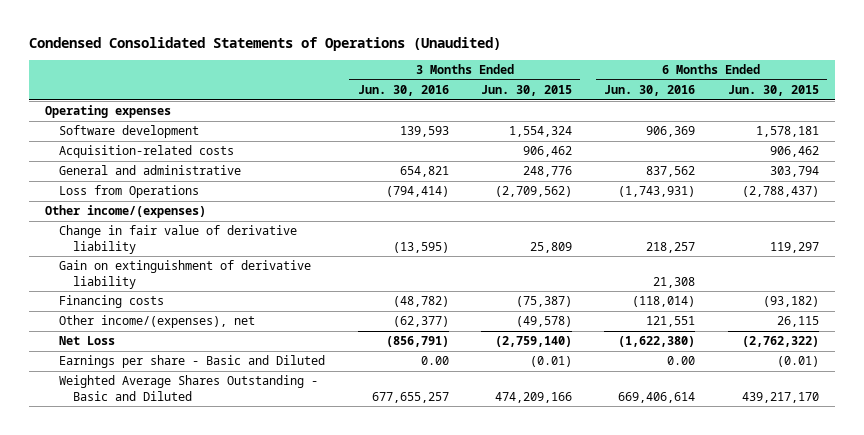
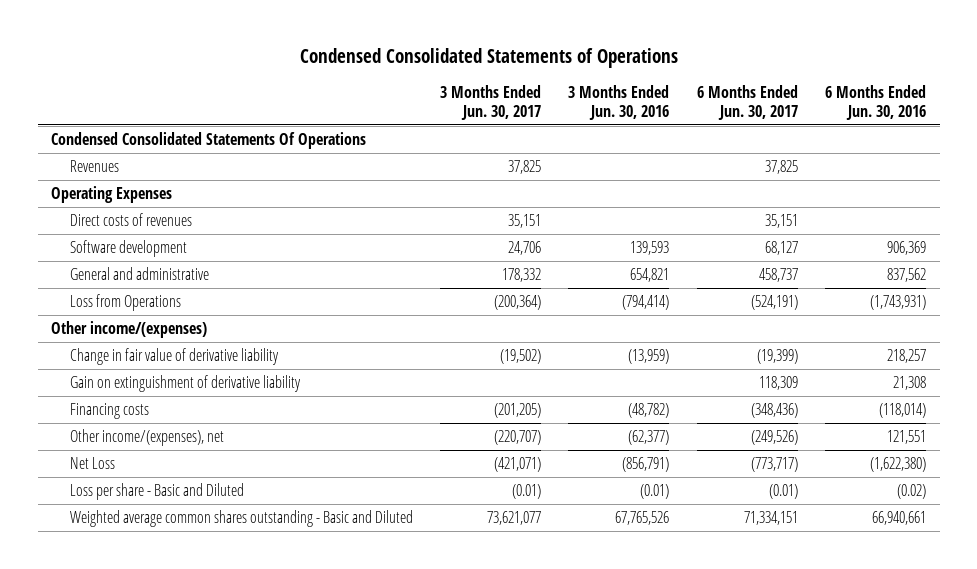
- Condensed Consolidated Statements of Operations (Unaudited)
+ Condensed Consolidated Statements of Operations
- | 3 Months Ended Jun. 30, 2016 | 3 Months Ended Jun. 30, 2015 | 6 Months Ended Jun. 30, 2016 | 6 Months Ended Jun. 30, 2015
+ | 3 Months Ended Jun. 30, 2017 | 3 Months Ended Jun. 30, 2016 | 6 Months Ended Jun. 30, 2017 | 6 Months Ended Jun. 30, 2016
- Operating expenses
+ Condensed Consolidated Statements Of Operations
+ Revenues | 37,825 | | 37,825 |
+ Operating Expenses
+ Direct costs of revenues | 35,151 | | 35,151 |
- Acquisition-related costs | | 906,462 | | 906,462
- Change in fair value of derivative liability | (13,595) | 25,809 | 218,257 | 119,297
+ Change in fair value of derivative liability | (19,502) | (13,959) | (19,399) | 218,257
- Earnings per share - Basic and Diluted | 0.00 | (0.01) | 0.00 | (0.01)
- Weighted Average Shares Outstanding - Basic and Diluted | 677,655,257 | 474,209,166 | 669,406,614 | 439,217,170
+ Loss per share - Basic and Diluted | (0.01) | (0.01) | (0.01) | (0.02)
+ Weighted average common shares outstanding - Basic and Diluted | 73,621,077 | 67,765,526 | 71,334,151 | 66,940,661

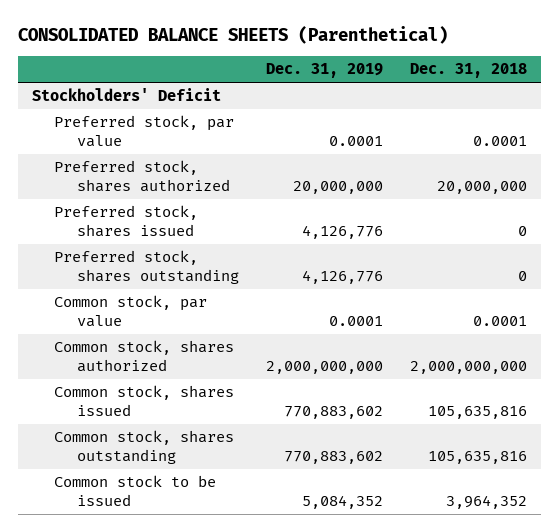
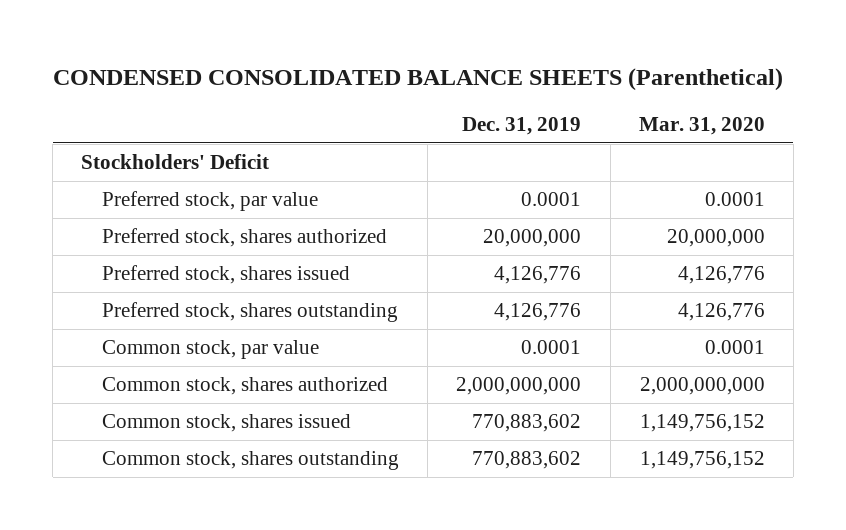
- CONSOLIDATED BALANCE SHEETS (Parenthetical)
+ CONDENSED CONSOLIDATED BALANCE SHEETS (Parenthetical)
- | Dec. 31, 2019 | Dec. 31, 2018
+ | Dec. 31, 2019 | Mar. 31, 2020
- Common stock to be issued | 5,084,352 | 3,964,352

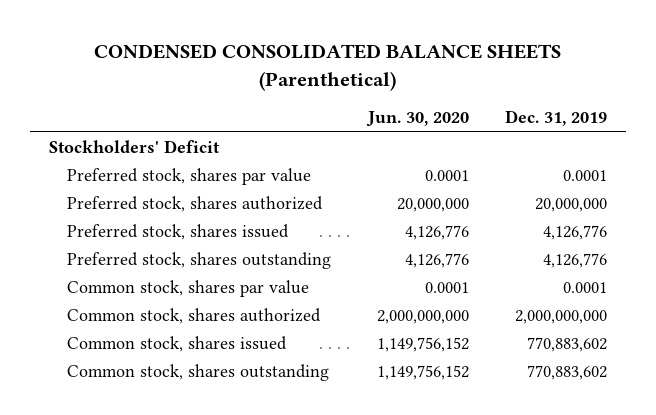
- | Dec. 31, 2019 | Mar. 31, 2020
+ | Jun. 30, 2020 | Dec. 31, 2019
- Preferred stock, par value | 0.0001 | 0.0001
+ Preferred stock, shares par value | 0.0001 | 0.0001
- Common stock, par value | 0.0001 | 0.0001
+ Common stock, shares par value | 0.0001 | 0.0001

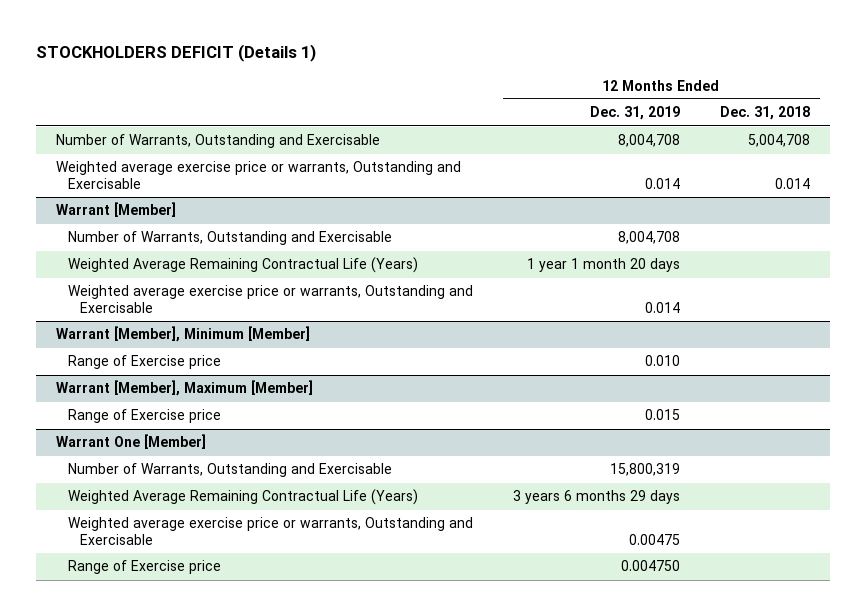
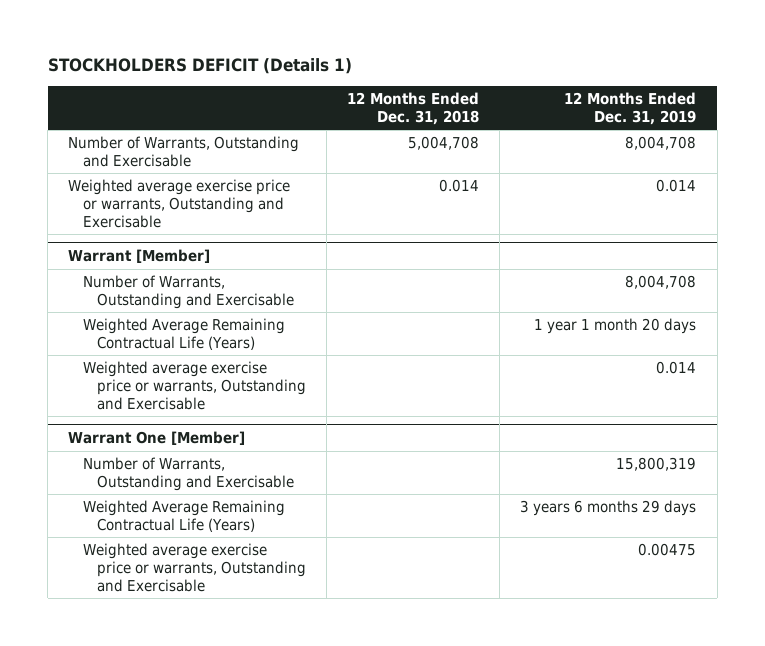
- | 12 Months Ended Dec. 31, 2019 | 12 Months Ended Dec. 31, 2018
+ | 12 Months Ended Dec. 31, 2018 | 12 Months Ended Dec. 31, 2019
- Warrant [Member], Minimum [Member]
- Range of Exercise price | 0.010 |
- Warrant [Member], Maximum [Member]
- Range of Exercise price | 0.015 |
@ Warrant One [Member]
- Range of Exercise price | 0.004750 |

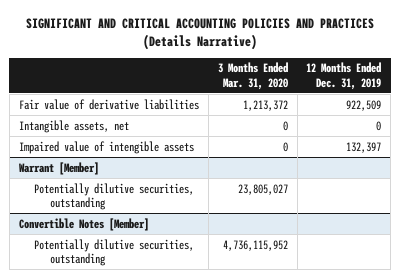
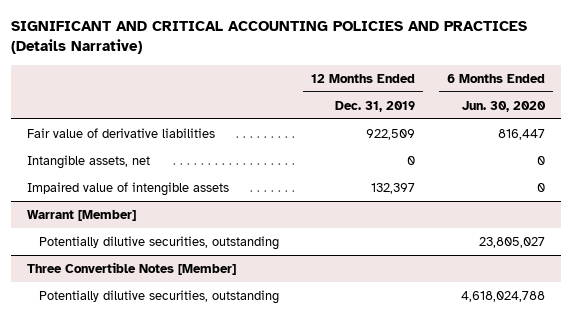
- | 3 Months Ended Mar. 31, 2020 | 12 Months Ended Dec. 31, 2019
+ | 12 Months Ended Dec. 31, 2019 | 6 Months Ended Jun. 30, 2020
- Convertible Notes [Member]
+ Three Convertible Notes [Member]

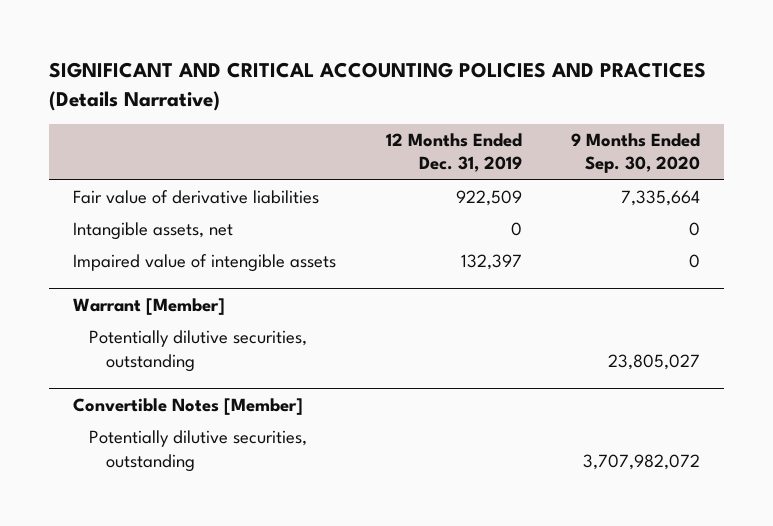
- | 12 Months Ended Dec. 31, 2019 | 6 Months Ended Jun. 30, 2020
+ | 12 Months Ended Dec. 31, 2019 | 9 Months Ended Sep. 30, 2020
- Three Convertible Notes [Member]
+ Convertible Notes [Member]

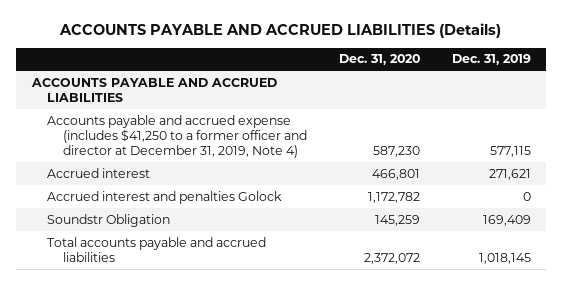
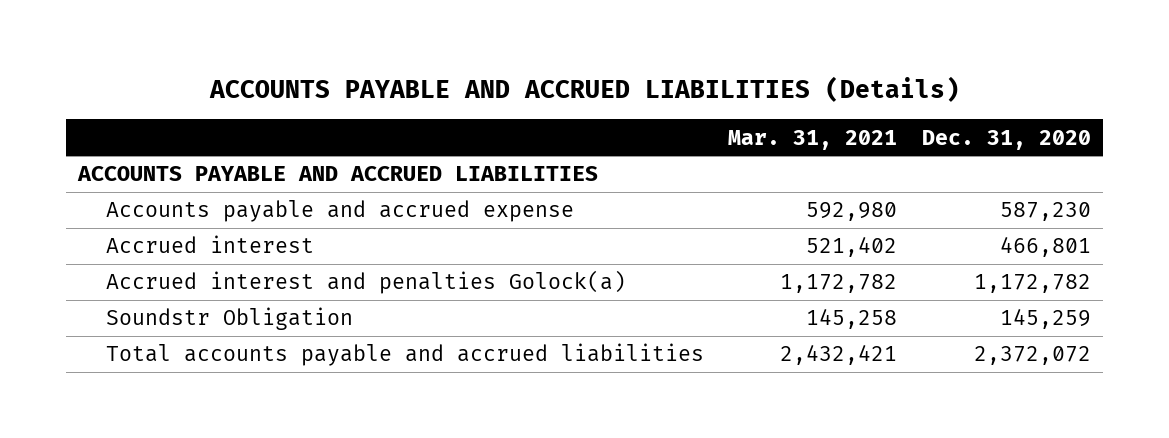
- | Dec. 31, 2020 | Dec. 31, 2019
+ | Mar. 31, 2021 | Dec. 31, 2020
- Accounts payable and accrued expense (includes $41,250 to a former officer and director at December 31, 2019, Note 4) | 587,230 | 577,115
+ Accounts payable and accrued expense | 592,980 | 587,230
- Accrued interest and penalties Golock | 1,172,782 | 0
+ Accrued interest and penalties Golock(a) | 1,172,782 | 1,172,782

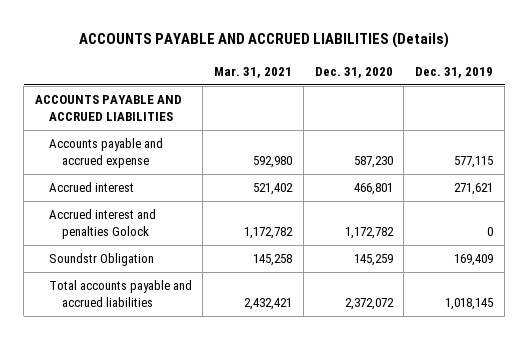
- | Mar. 31, 2021 | Dec. 31, 2020
+ | Mar. 31, 2021 | Dec. 31, 2020 | Dec. 31, 2019
- Accrued interest and penalties Golock(a) | 1,172,782 | 1,172,782
+ Accrued interest and penalties Golock | 1,172,782 | 1,172,782 | 0

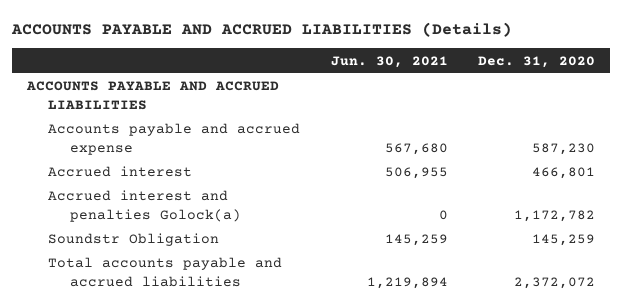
- | Mar. 31, 2021 | Dec. 31, 2020 | Dec. 31, 2019
+ | Jun. 30, 2021 | Dec. 31, 2020
- Accrued interest and penalties Golock | 1,172,782 | 1,172,782 | 0
+ Accrued interest and penalties Golock(a) | 0 | 1,172,782

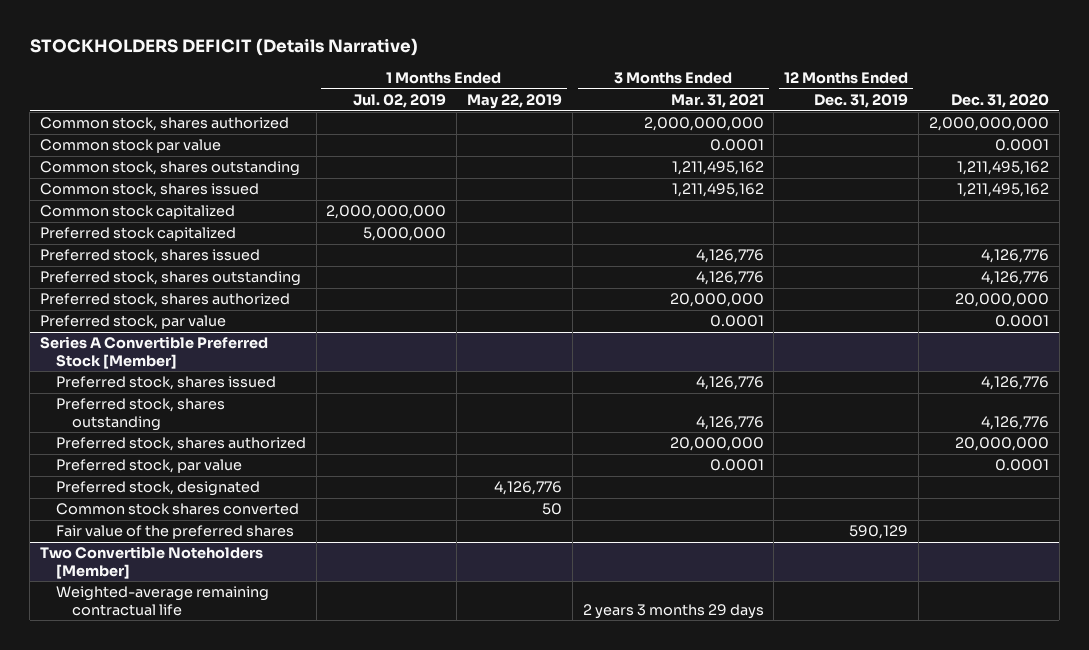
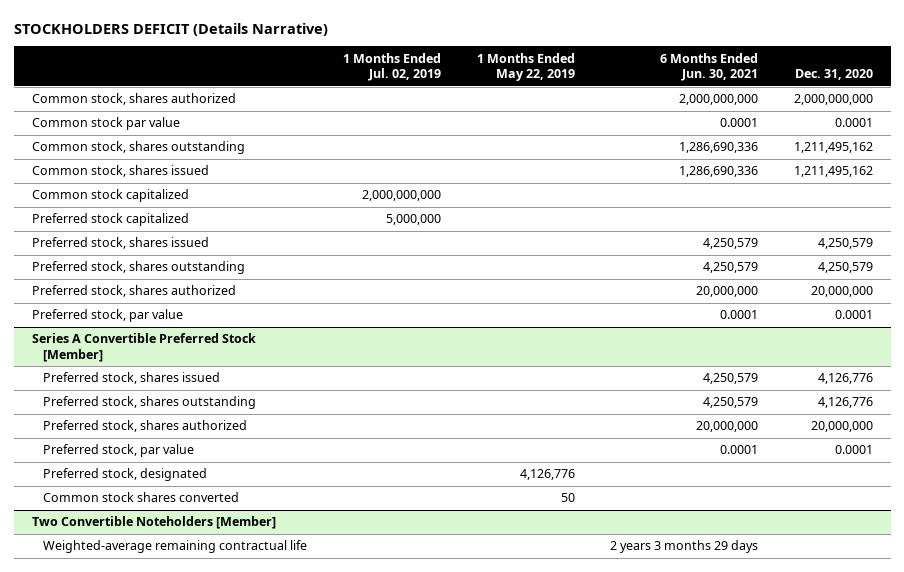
- | 1 Months Ended Jul. 02, 2019 | 1 Months Ended May 22, 2019 | 3 Months Ended Mar. 31, 2021 | 12 Months Ended Dec. 31, 2019 | Dec. 31, 2020
+ | 1 Months Ended Jul. 02, 2019 | 1 Months Ended May 22, 2019 | 6 Months Ended Jun. 30, 2021 | Dec. 31, 2020
- Preferred stock, shares issued | | | 4,126,776 | | 4,126,776
- Preferred stock, shares outstanding | | | 4,126,776 | | 4,126,776
+ Preferred stock, shares issued | | | 4,250,579 | 4,250,579
+ Preferred stock, shares outstanding | | | 4,250,579 | 4,250,579
@ Series A Convertible Preferred Stock [Member]
- Fair value of the preferred shares | | | | 590,129 |

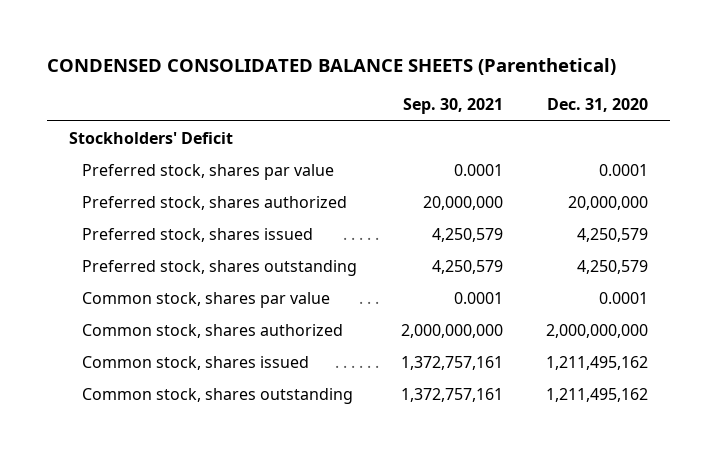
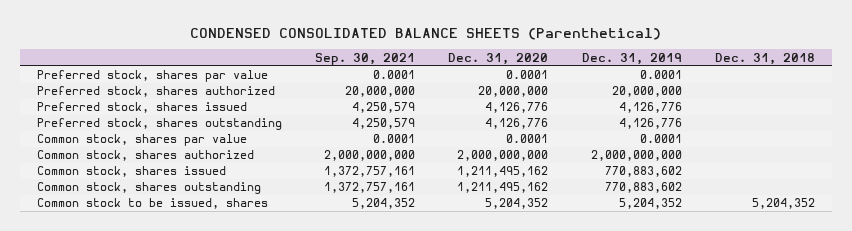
- | Sep. 30, 2021 | Dec. 31, 2020
+ | Sep. 30, 2021 | Dec. 31, 2020 | Dec. 31, 2019 | Dec. 31, 2018
- Stockholders' Deficit
- Preferred stock, shares issued | 4,250,579 | 4,250,579
- Preferred stock, shares outstanding | 4,250,579 | 4,250,579
+ Preferred stock, shares issued | 4,250,579 | 4,126,776 | 4,126,776 |
+ Preferred stock, shares outstanding | 4,250,579 | 4,126,776 | 4,126,776 |
+ Common stock to be issued, shares | 5,204,352 | 5,204,352 | 5,204,352 | 5,204,352

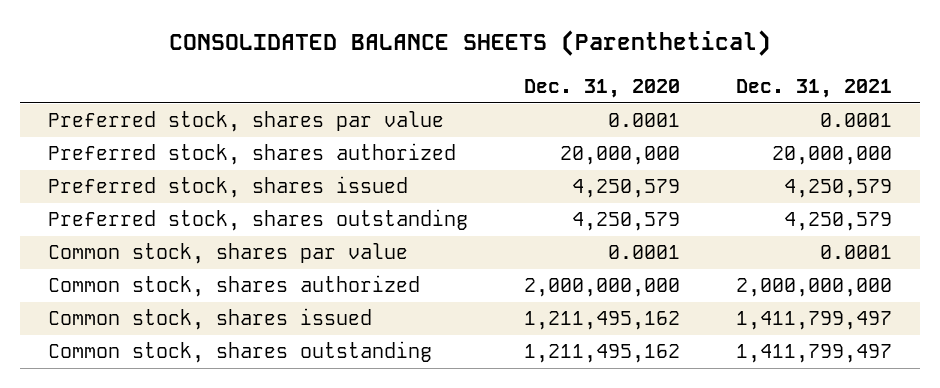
- CONDENSED CONSOLIDATED BALANCE SHEETS (Parenthetical)
+ CONSOLIDATED BALANCE SHEETS (Parenthetical)
- | Sep. 30, 2021 | Dec. 31, 2020 | Dec. 31, 2019 | Dec. 31, 2018
+ | Dec. 31, 2020 | Dec. 31, 2021
- Preferred stock, shares issued | 4,250,579 | 4,126,776 | 4,126,776 |
- Preferred stock, shares outstanding | 4,250,579 | 4,126,776 | 4,126,776 |
+ Preferred stock, shares issued | 4,250,579 | 4,250,579
+ Preferred stock, shares outstanding | 4,250,579 | 4,250,579
- Common stock to be issued, shares | 5,204,352 | 5,204,352 | 5,204,352 | 5,204,352

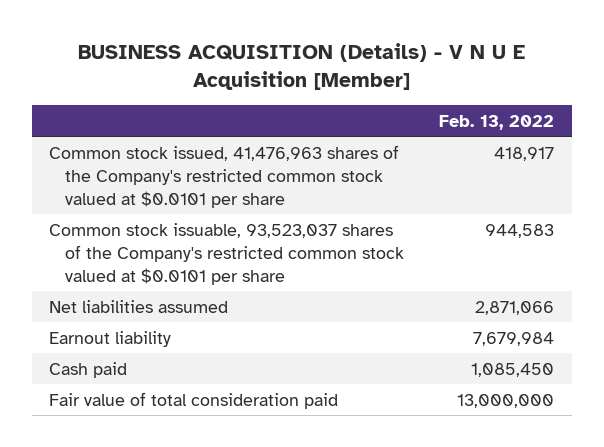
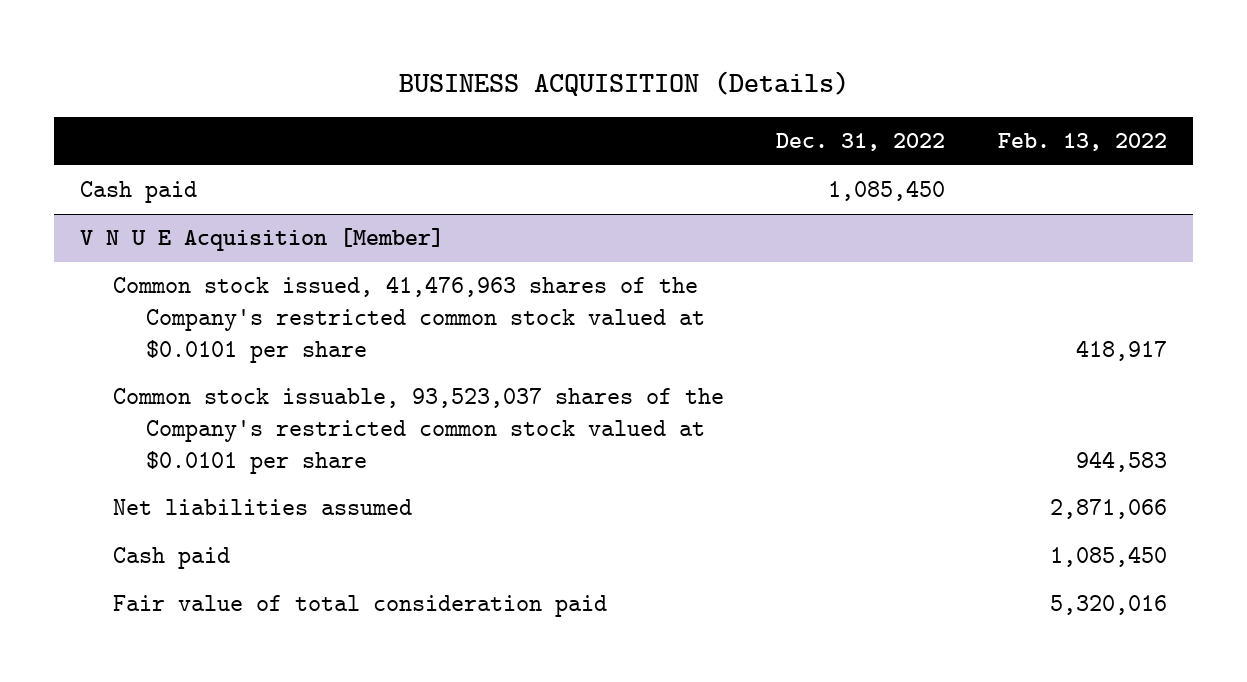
- BUSINESS ACQUISITION (Details) - V N U E Acquisition [Member]
+ BUSINESS ACQUISITION (Details)
- | Feb. 13, 2022
+ | Dec. 31, 2022 | Feb. 13, 2022
+ Cash paid | 1,085,450 |
+ V N U E Acquisition [Member]
- Earnout liability | 7,679,984
- Fair value of total consideration paid | 13,000,000
+ Fair value of total consideration paid | | 5,320,016

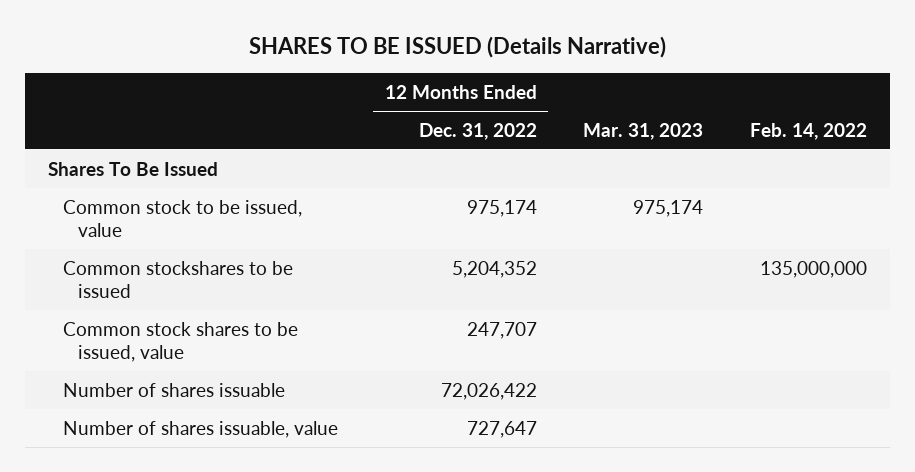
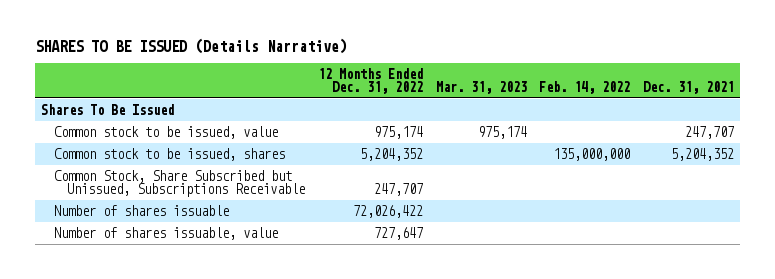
- | 12 Months Ended Dec. 31, 2022 | Mar. 31, 2023 | Feb. 14, 2022
+ | 12 Months Ended Dec. 31, 2022 | Mar. 31, 2023 | Feb. 14, 2022 | Dec. 31, 2021
- Common stockshares to be issued | 5,204,352 | | 135,000,000
- Common stock shares to be issued, value | 247,707 | |
+ Common stock to be issued, shares | 5,204,352 | | 135,000,000 | 5,204,352
+ Common Stock, Share Subscribed but Unissued, Subscriptions Receivable | 247,707 | | |

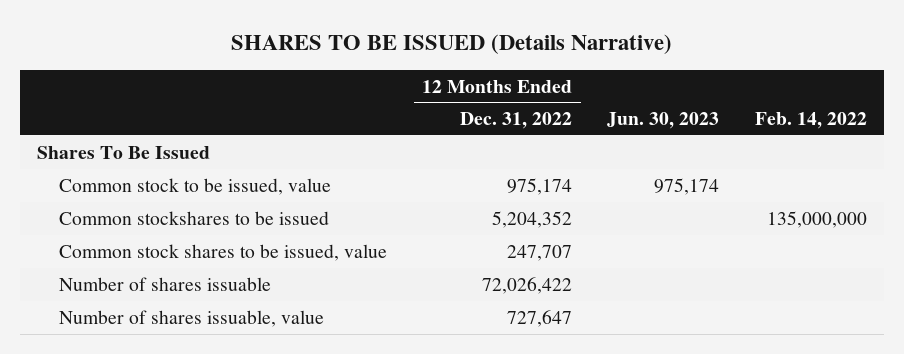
- | 12 Months Ended Dec. 31, 2022 | Mar. 31, 2023 | Feb. 14, 2022 | Dec. 31, 2021
+ | 12 Months Ended Dec. 31, 2022 | Jun. 30, 2023 | Feb. 14, 2022
- Common stock to be issued, shares | 5,204,352 | | 135,000,000 | 5,204,352
- Common Stock, Share Subscribed but Unissued, Subscriptions Receivable | 247,707 | | |
+ Common stockshares to be issued | 5,204,352 | | 135,000,000
+ Common stock shares to be issued, value | 247,707 | |

